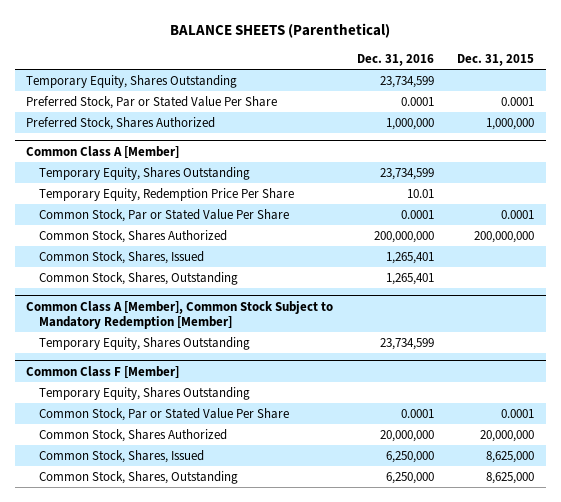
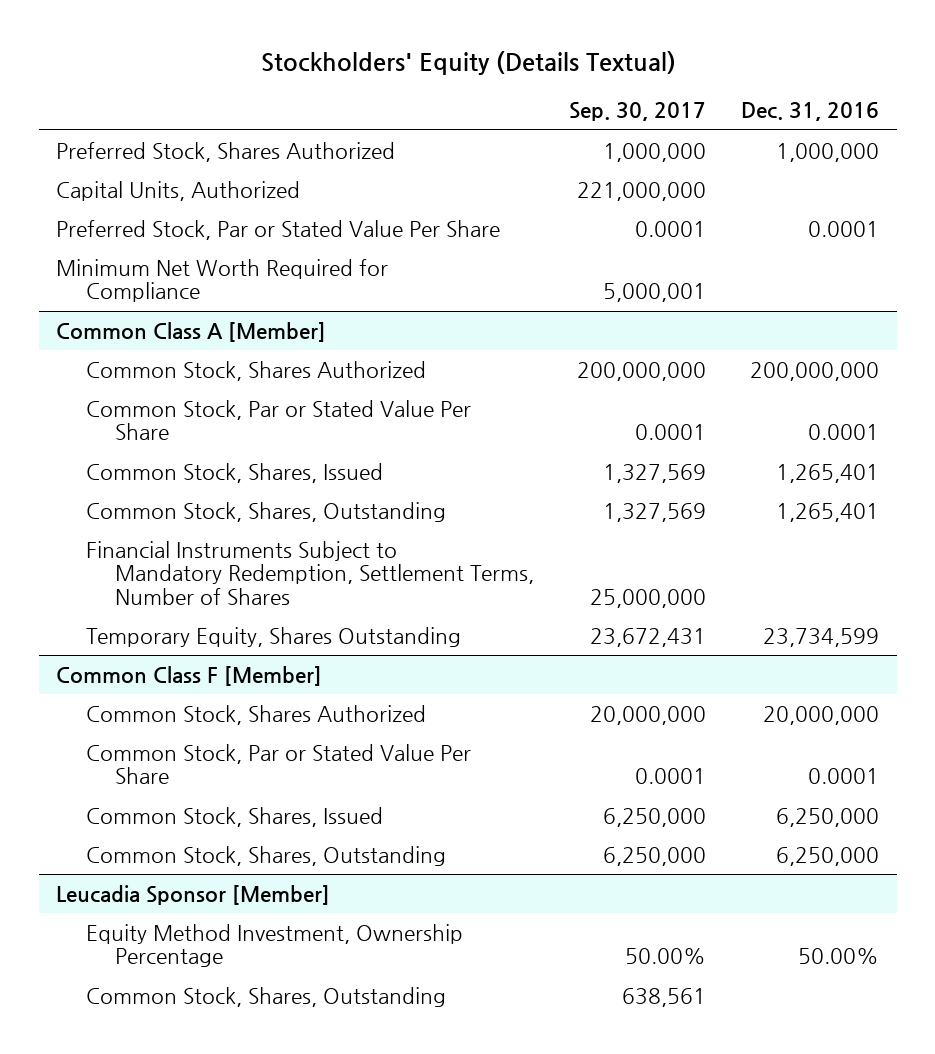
- BALANCE SHEETS (Parenthetical)
+ Stockholders' Equity (Details Textual)
- | Dec. 31, 2016 | Dec. 31, 2015
+ | Sep. 30, 2017 | Dec. 31, 2016
- Temporary Equity, Shares Outstanding | 23,734,599 |
+ Capital Units, Authorized | 221,000,000 |
moved down: Preferred Stock, Par or Stated Value Per Share | 0.0001 | 0.0001
+ Minimum Net Worth Required for Compliance | 5,000,001 |
@ Common Class A [Member]
- Temporary Equity, Shares Outstanding | 23,734,599 |
- Temporary Equity, Redemption Price Per Share | 10.01 |
moved down: Common Stock, Par or Stated Value Per Share | 0.0001 | 0.0001
- Common Class A [Member], Common Stock Subject to Mandatory Redemption [Member]
@ Common Class A [Member]
+ Financial Instruments Subject to Mandatory Redemption, Settlement Terms, Number of Shares | 25,000,000 |
@ Common Class F [Member]
- Temporary Equity, Shares Outstanding
moved down: Common Stock, Par or Stated Value Per Share | 0.0001 | 0.0001
+ Leucadia Sponsor [Member]
+ Equity Method Investment, Ownership Percentage | 50.00% | 50.00%
+ Common Stock, Shares, Outstanding | 638,561 |

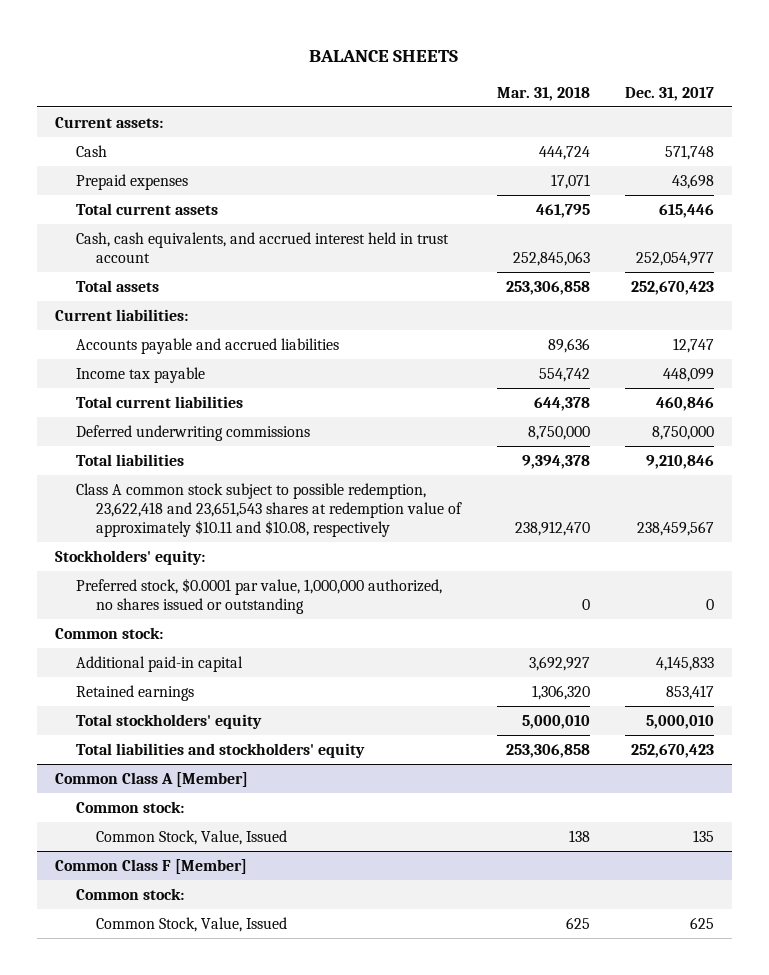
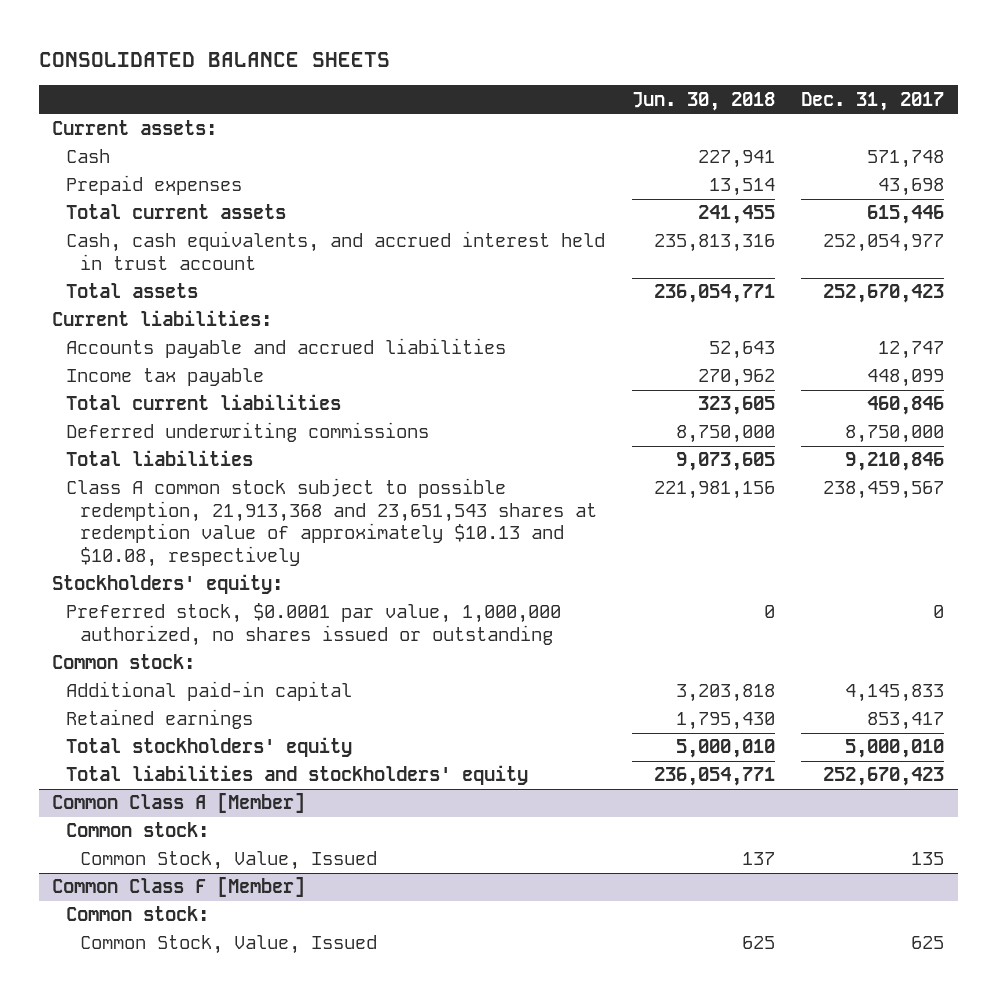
- BALANCE SHEETS
+ CONSOLIDATED BALANCE SHEETS
- | Mar. 31, 2018 | Dec. 31, 2017
+ | Jun. 30, 2018 | Dec. 31, 2017
- Class A common stock subject to possible redemption, 23,622,418 and 23,651,543 shares at redemption value of approximately $10.11 and $10.08, respectively | 238,912,470 | 238,459,567
+ Class A common stock subject to possible redemption, 21,913,368 and 23,651,543 shares at redemption value of approximately $10.13 and $10.08, respectively | 221,981,156 | 238,459,567

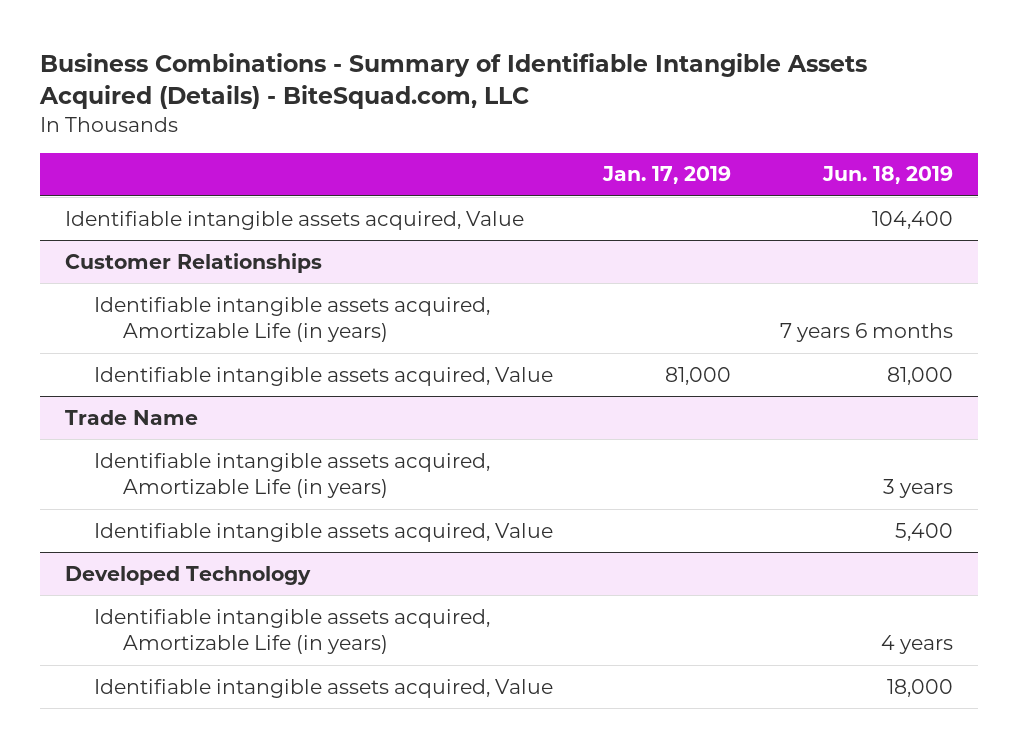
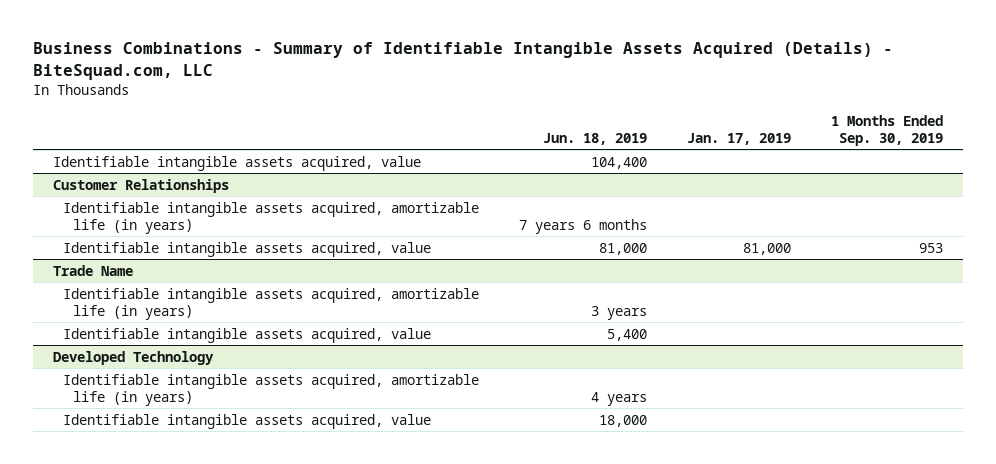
- | Jan. 17, 2019 | Jun. 18, 2019
+ | Jun. 18, 2019 | Jan. 17, 2019 | 1 Months Ended Sep. 30, 2019
- Identifiable intangible assets acquired, Value | | 104,400
+ Identifiable intangible assets acquired, value | 104,400 | |
@ Customer Relationships
- Identifiable intangible assets acquired, Amortizable Life (in years) | | 7 years 6 months
- Identifiable intangible assets acquired, Value | 81,000 | 81,000
+ Identifiable intangible assets acquired, amortizable life (in years) | 7 years 6 months | |
+ Identifiable intangible assets acquired, value | 81,000 | 81,000 | 953
@ Trade Name
- Identifiable intangible assets acquired, Amortizable Life (in years) | | 3 years
- Identifiable intangible assets acquired, Value | | 5,400
+ Identifiable intangible assets acquired, amortizable life (in years) | 3 years | |
+ Identifiable intangible assets acquired, value | 5,400 | |
@ Developed Technology
- Identifiable intangible assets acquired, Amortizable Life (in years) | | 4 years
- Identifiable intangible assets acquired, Value | | 18,000
+ Identifiable intangible assets acquired, amortizable life (in years) | 4 years | |
+ Identifiable intangible assets acquired, value | 18,000 | |

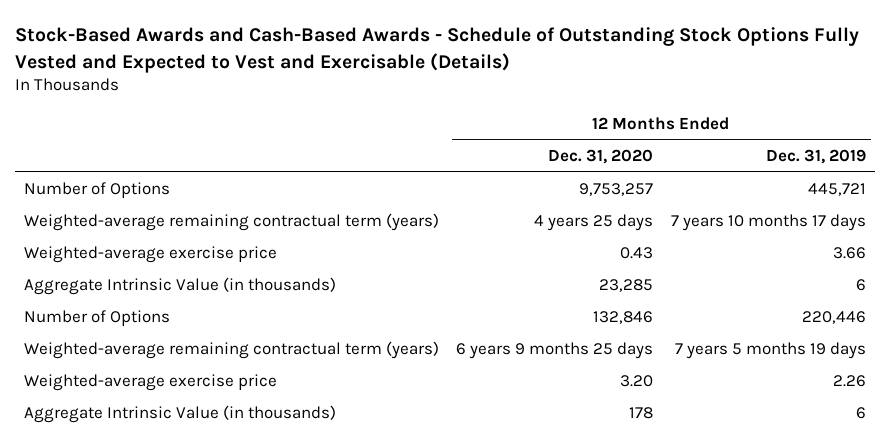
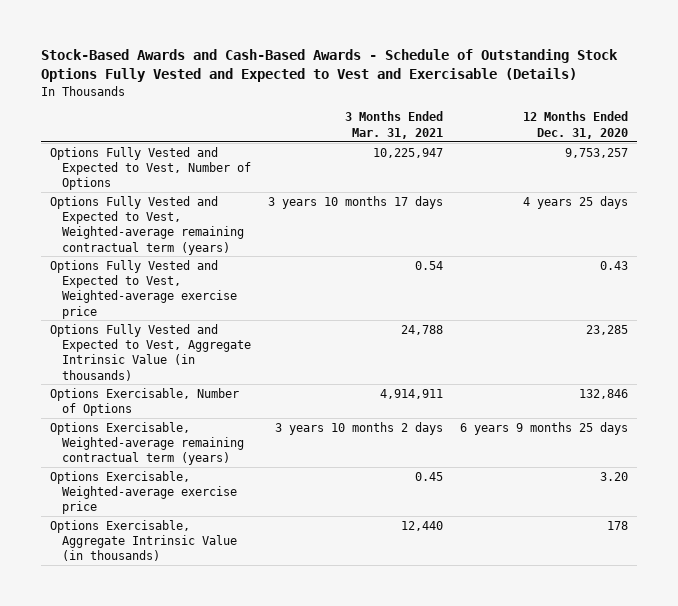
- | 12 Months Ended Dec. 31, 2020 | 12 Months Ended Dec. 31, 2019
+ | 3 Months Ended Mar. 31, 2021 | 12 Months Ended Dec. 31, 2020
- Number of Options | 9,753,257 | 445,721
- Weighted-average remaining contractual term (years) | 4 years 25 days | 7 years 10 months 17 days
- Weighted-average exercise price | 0.43 | 3.66
- Aggregate Intrinsic Value (in thousands) | 23,285 | 6
- Number of Options | 132,846 | 220,446
- Weighted-average remaining contractual term (years) | 6 years 9 months 25 days | 7 years 5 months 19 days
- Weighted-average exercise price | 3.20 | 2.26
- Aggregate Intrinsic Value (in thousands) | 178 | 6
+ Options Fully Vested and Expected to Vest, Number of Options | 10,225,947 | 9,753,257
+ Options Fully Vested and Expected to Vest, Weighted-average remaining contractual term (years) | 3 years 10 months 17 days | 4 years 25 days
+ Options Fully Vested and Expected to Vest, Weighted-average exercise price | 0.54 | 0.43
+ Options Fully Vested and Expected to Vest, Aggregate Intrinsic Value (in thousands) | 24,788 | 23,285
+ Options Exercisable, Number of Options | 4,914,911 | 132,846
+ Options Exercisable, Weighted-average remaining contractual term (years) | 3 years 10 months 2 days | 6 years 9 months 25 days
+ Options Exercisable, Weighted-average exercise price | 0.45 | 3.20
+ Options Exercisable, Aggregate Intrinsic Value (in thousands) | 12,440 | 178

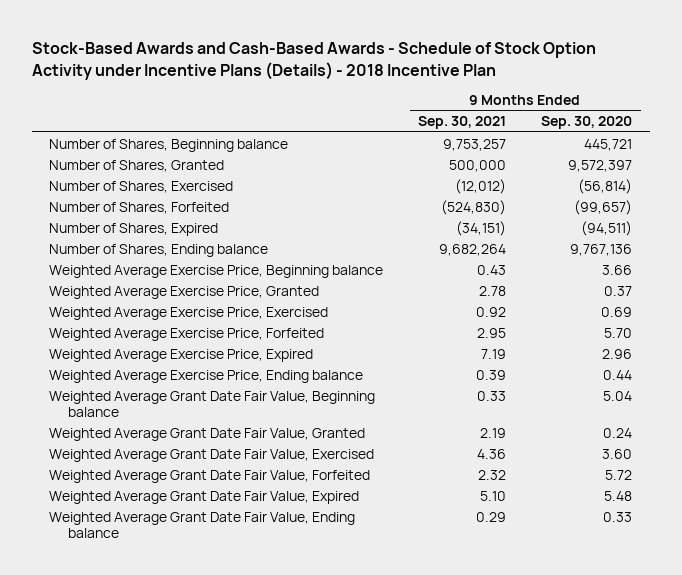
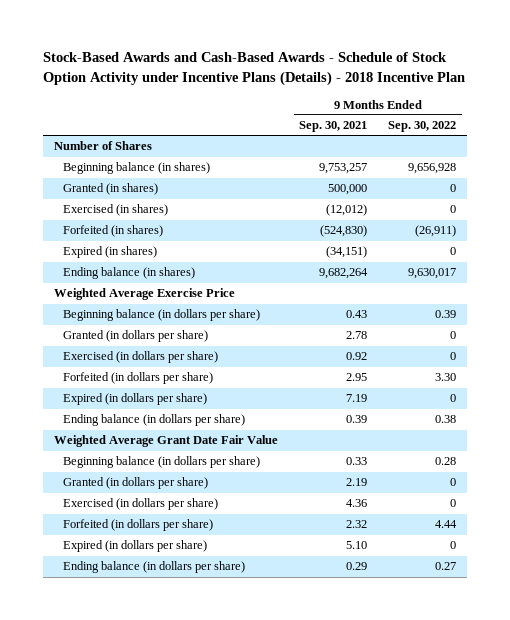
- | 9 Months Ended Sep. 30, 2021 | 9 Months Ended Sep. 30, 2020
+ | 9 Months Ended Sep. 30, 2021 | 9 Months Ended Sep. 30, 2022
- Number of Shares, Beginning balance | 9,753,257 | 445,721
- Number of Shares, Granted | 500,000 | 9,572,397
- Number of Shares, Exercised | (12,012) | (56,814)
- Number of Shares, Forfeited | (524,830) | (99,657)
- Number of Shares, Expired | (34,151) | (94,511)
- Number of Shares, Ending balance | 9,682,264 | 9,767,136
- Weighted Average Exercise Price, Beginning balance | 0.43 | 3.66
- Weighted Average Exercise Price, Granted | 2.78 | 0.37
- Weighted Average Exercise Price, Exercised | 0.92 | 0.69
- Weighted Average Exercise Price, Forfeited | 2.95 | 5.70
- Weighted Average Exercise Price, Expired | 7.19 | 2.96
- Weighted Average Exercise Price, Ending balance | 0.39 | 0.44
- Weighted Average Grant Date Fair Value, Beginning balance | 0.33 | 5.04
- Weighted Average Grant Date Fair Value, Granted | 2.19 | 0.24
- Weighted Average Grant Date Fair Value, Exercised | 4.36 | 3.60
- Weighted Average Grant Date Fair Value, Forfeited | 2.32 | 5.72
- Weighted Average Grant Date Fair Value, Expired | 5.10 | 5.48
- Weighted Average Grant Date Fair Value, Ending balance | 0.29 | 0.33
+ Number of Shares
+ Beginning balance (in shares) | 9,753,257 | 9,656,928
+ Granted (in shares) | 500,000 | 0
+ Exercised (in shares) | (12,012) | 0
+ Forfeited (in shares) | (524,830) | (26,911)
+ Expired (in shares) | (34,151) | 0
+ Ending balance (in shares) | 9,682,264 | 9,630,017
+ Weighted Average Exercise Price
+ Beginning balance (in dollars per share) | 0.43 | 0.39
+ Granted (in dollars per share) | 2.78 | 0
+ Exercised (in dollars per share) | 0.92 | 0
+ Forfeited (in dollars per share) | 2.95 | 3.30
+ Expired (in dollars per share) | 7.19 | 0
+ Ending balance (in dollars per share) | 0.39 | 0.38
+ Weighted Average Grant Date Fair Value
+ Beginning balance (in dollars per share) | 0.33 | 0.28
+ Granted (in dollars per share) | 2.19 | 0
+ Exercised (in dollars per share) | 4.36 | 0
+ Forfeited (in dollars per share) | 2.32 | 4.44
+ Expired (in dollars per share) | 5.10 | 0
+ Ending balance (in dollars per share) | 0.29 | 0.27

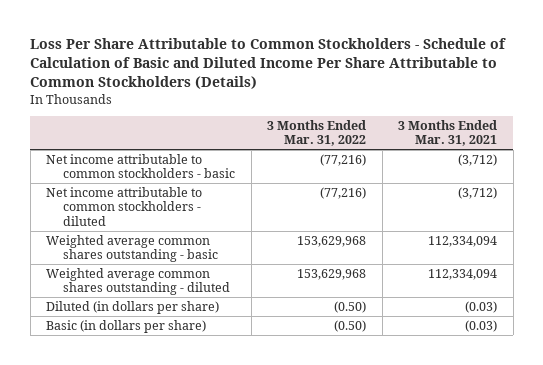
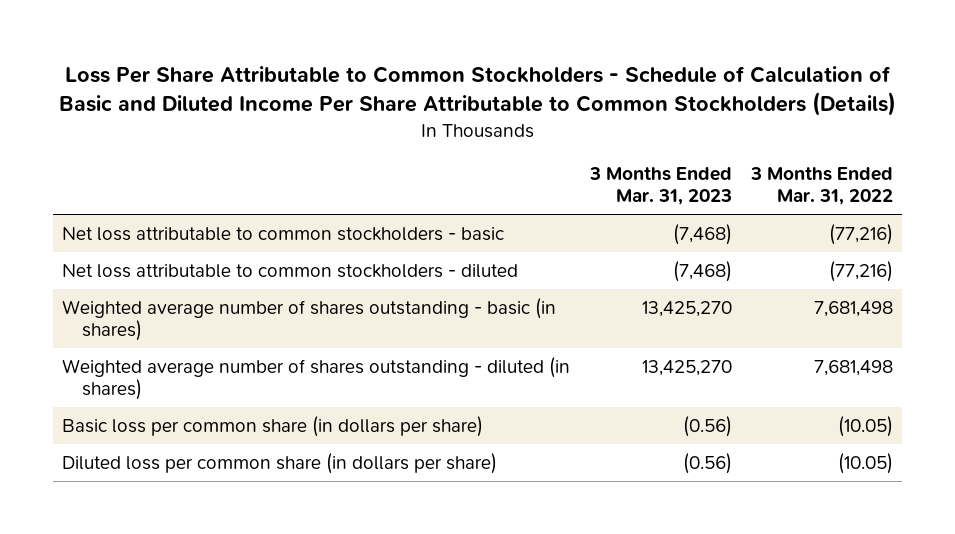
- | 3 Months Ended Mar. 31, 2022 | 3 Months Ended Mar. 31, 2021
+ | 3 Months Ended Mar. 31, 2023 | 3 Months Ended Mar. 31, 2022
- Net income attributable to common stockholders - basic | (77,216) | (3,712)
- Net income attributable to common stockholders - diluted | (77,216) | (3,712)
- Weighted average common shares outstanding - basic | 153,629,968 | 112,334,094
- Weighted average common shares outstanding - diluted | 153,629,968 | 112,334,094
- Diluted (in dollars per share) | (0.50) | (0.03)
- Basic (in dollars per share) | (0.50) | (0.03)
+ Net loss attributable to common stockholders - basic | (7,468) | (77,216)
+ Net loss attributable to common stockholders - diluted | (7,468) | (77,216)
+ Weighted average number of shares outstanding - basic (in shares) | 13,425,270 | 7,681,498
+ Weighted average number of shares outstanding - diluted (in shares) | 13,425,270 | 7,681,498
+ Basic loss per common share (in dollars per share) | (0.56) | (10.05)
+ Diluted loss per common share (in dollars per share) | (0.56) | (10.05)

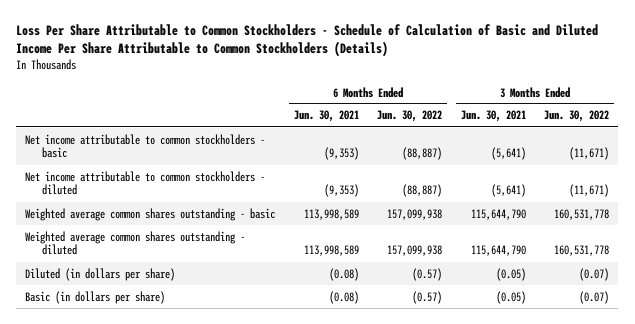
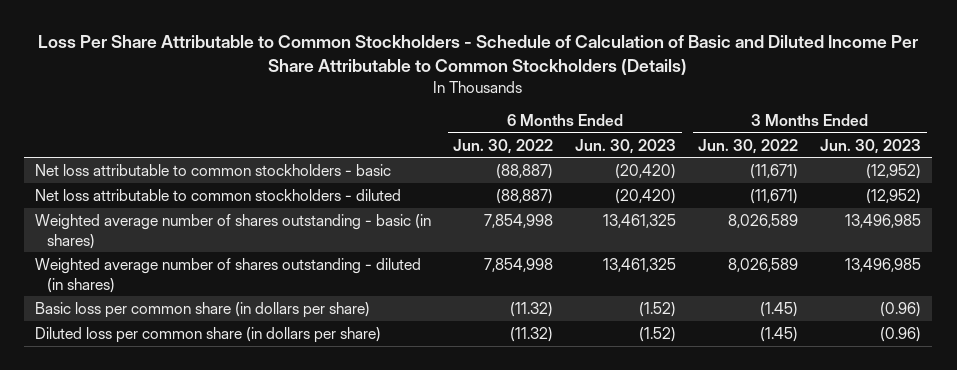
- | 6 Months Ended Jun. 30, 2021 | 6 Months Ended Jun. 30, 2022 | 3 Months Ended Jun. 30, 2021 | 3 Months Ended Jun. 30, 2022
+ | 6 Months Ended Jun. 30, 2022 | 6 Months Ended Jun. 30, 2023 | 3 Months Ended Jun. 30, 2022 | 3 Months Ended Jun. 30, 2023
- Net income attributable to common stockholders - basic | (9,353) | (88,887) | (5,641) | (11,671)
- Net income attributable to common stockholders - diluted | (9,353) | (88,887) | (5,641) | (11,671)
- Weighted average common shares outstanding - basic | 113,998,589 | 157,099,938 | 115,644,790 | 160,531,778
- Weighted average common shares outstanding - diluted | 113,998,589 | 157,099,938 | 115,644,790 | 160,531,778
- Diluted (in dollars per share) | (0.08) | (0.57) | (0.05) | (0.07)
- Basic (in dollars per share) | (0.08) | (0.57) | (0.05) | (0.07)
+ Net loss attributable to common stockholders - basic | (88,887) | (20,420) | (11,671) | (12,952)
+ Net loss attributable to common stockholders - diluted | (88,887) | (20,420) | (11,671) | (12,952)
+ Weighted average number of shares outstanding - basic (in shares) | 7,854,998 | 13,461,325 | 8,026,589 | 13,496,985
+ Weighted average number of shares outstanding - diluted (in shares) | 7,854,998 | 13,461,325 | 8,026,589 | 13,496,985
+ Basic loss per common share (in dollars per share) | (11.32) | (1.52) | (1.45) | (0.96)
+ Diluted loss per common share (in dollars per share) | (11.32) | (1.52) | (1.45) | (0.96)

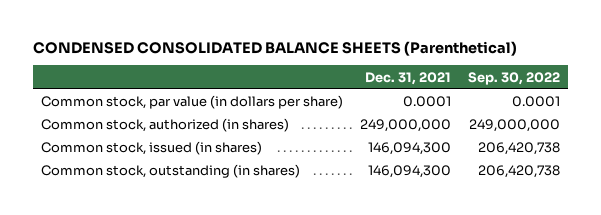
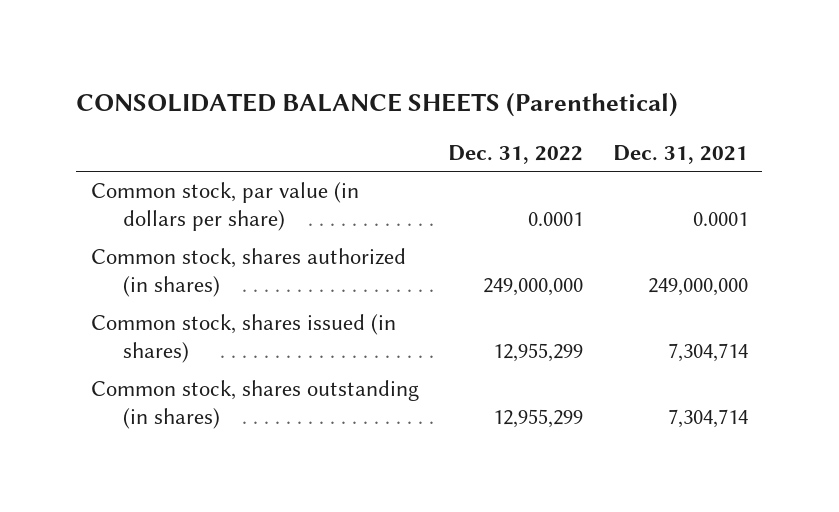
- CONDENSED CONSOLIDATED BALANCE SHEETS (Parenthetical)
+ CONSOLIDATED BALANCE SHEETS (Parenthetical)
- | Dec. 31, 2021 | Sep. 30, 2022
+ | Dec. 31, 2022 | Dec. 31, 2021
- Common stock, authorized (in shares) | 249,000,000 | 249,000,000
- Common stock, issued (in shares) | 146,094,300 | 206,420,738
- Common stock, outstanding (in shares) | 146,094,300 | 206,420,738
+ Common stock, shares authorized (in shares) | 249,000,000 | 249,000,000
+ Common stock, shares issued (in shares) | 12,955,299 | 7,304,714
+ Common stock, shares outstanding (in shares) | 12,955,299 | 7,304,714

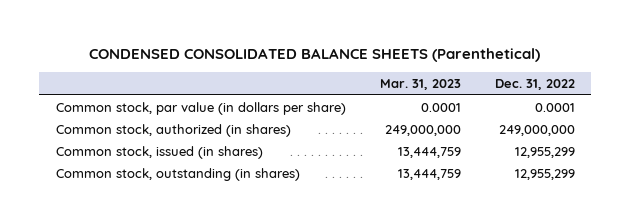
- CONSOLIDATED BALANCE SHEETS (Parenthetical)
+ CONDENSED CONSOLIDATED BALANCE SHEETS (Parenthetical)
- | Dec. 31, 2022 | Dec. 31, 2021
+ | Mar. 31, 2023 | Dec. 31, 2022
- Common stock, shares authorized (in shares) | 249,000,000 | 249,000,000
- Common stock, shares issued (in shares) | 12,955,299 | 7,304,714
- Common stock, shares outstanding (in shares) | 12,955,299 | 7,304,714
+ Common stock, authorized (in shares) | 249,000,000 | 249,000,000
+ Common stock, issued (in shares) | 13,444,759 | 12,955,299
+ Common stock, outstanding (in shares) | 13,444,759 | 12,955,299

